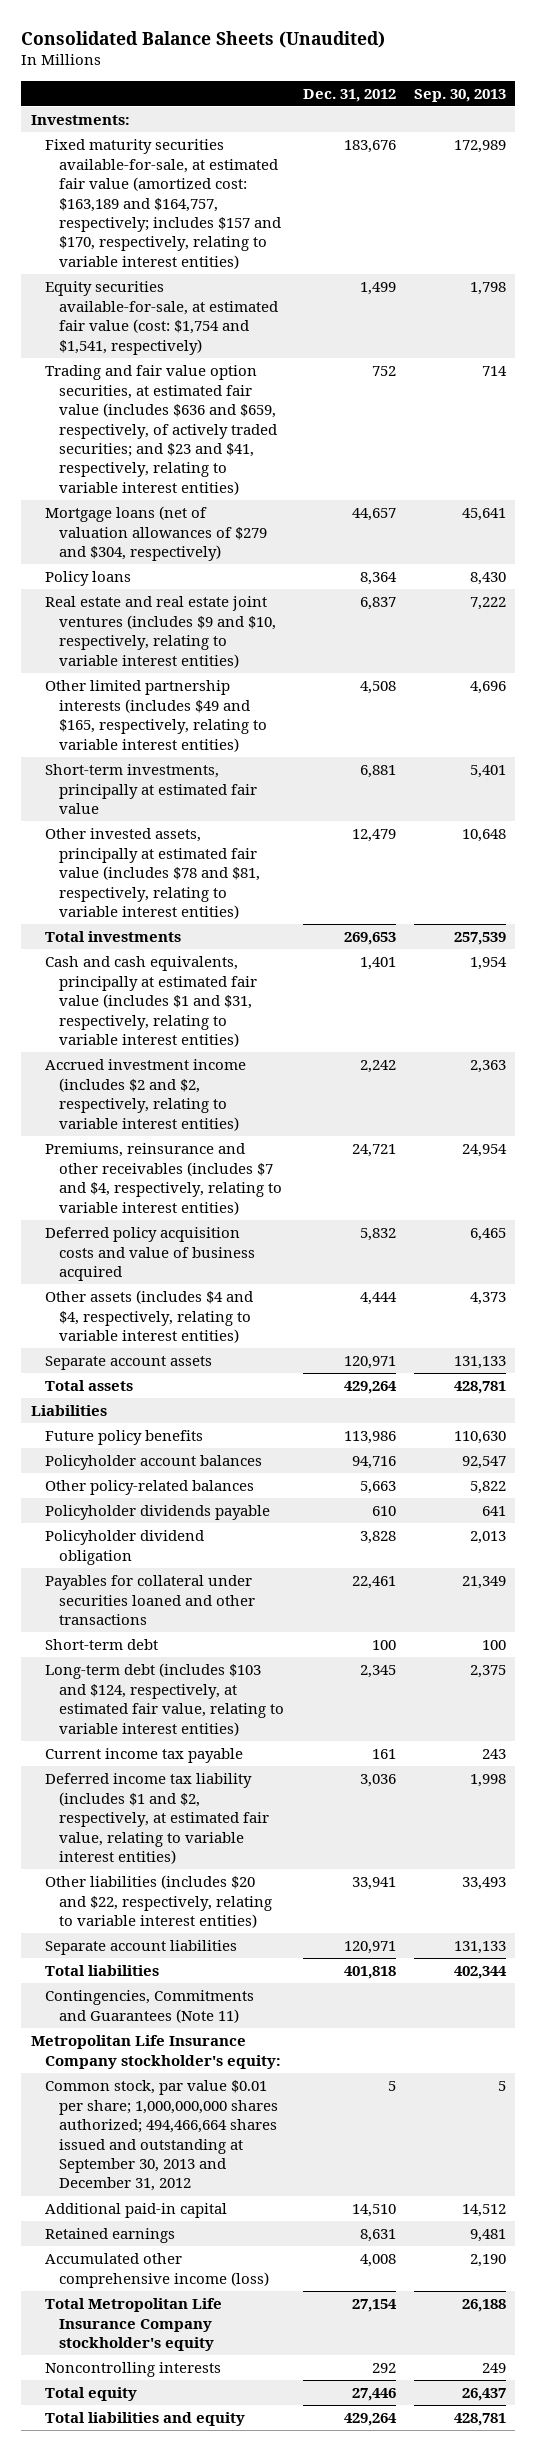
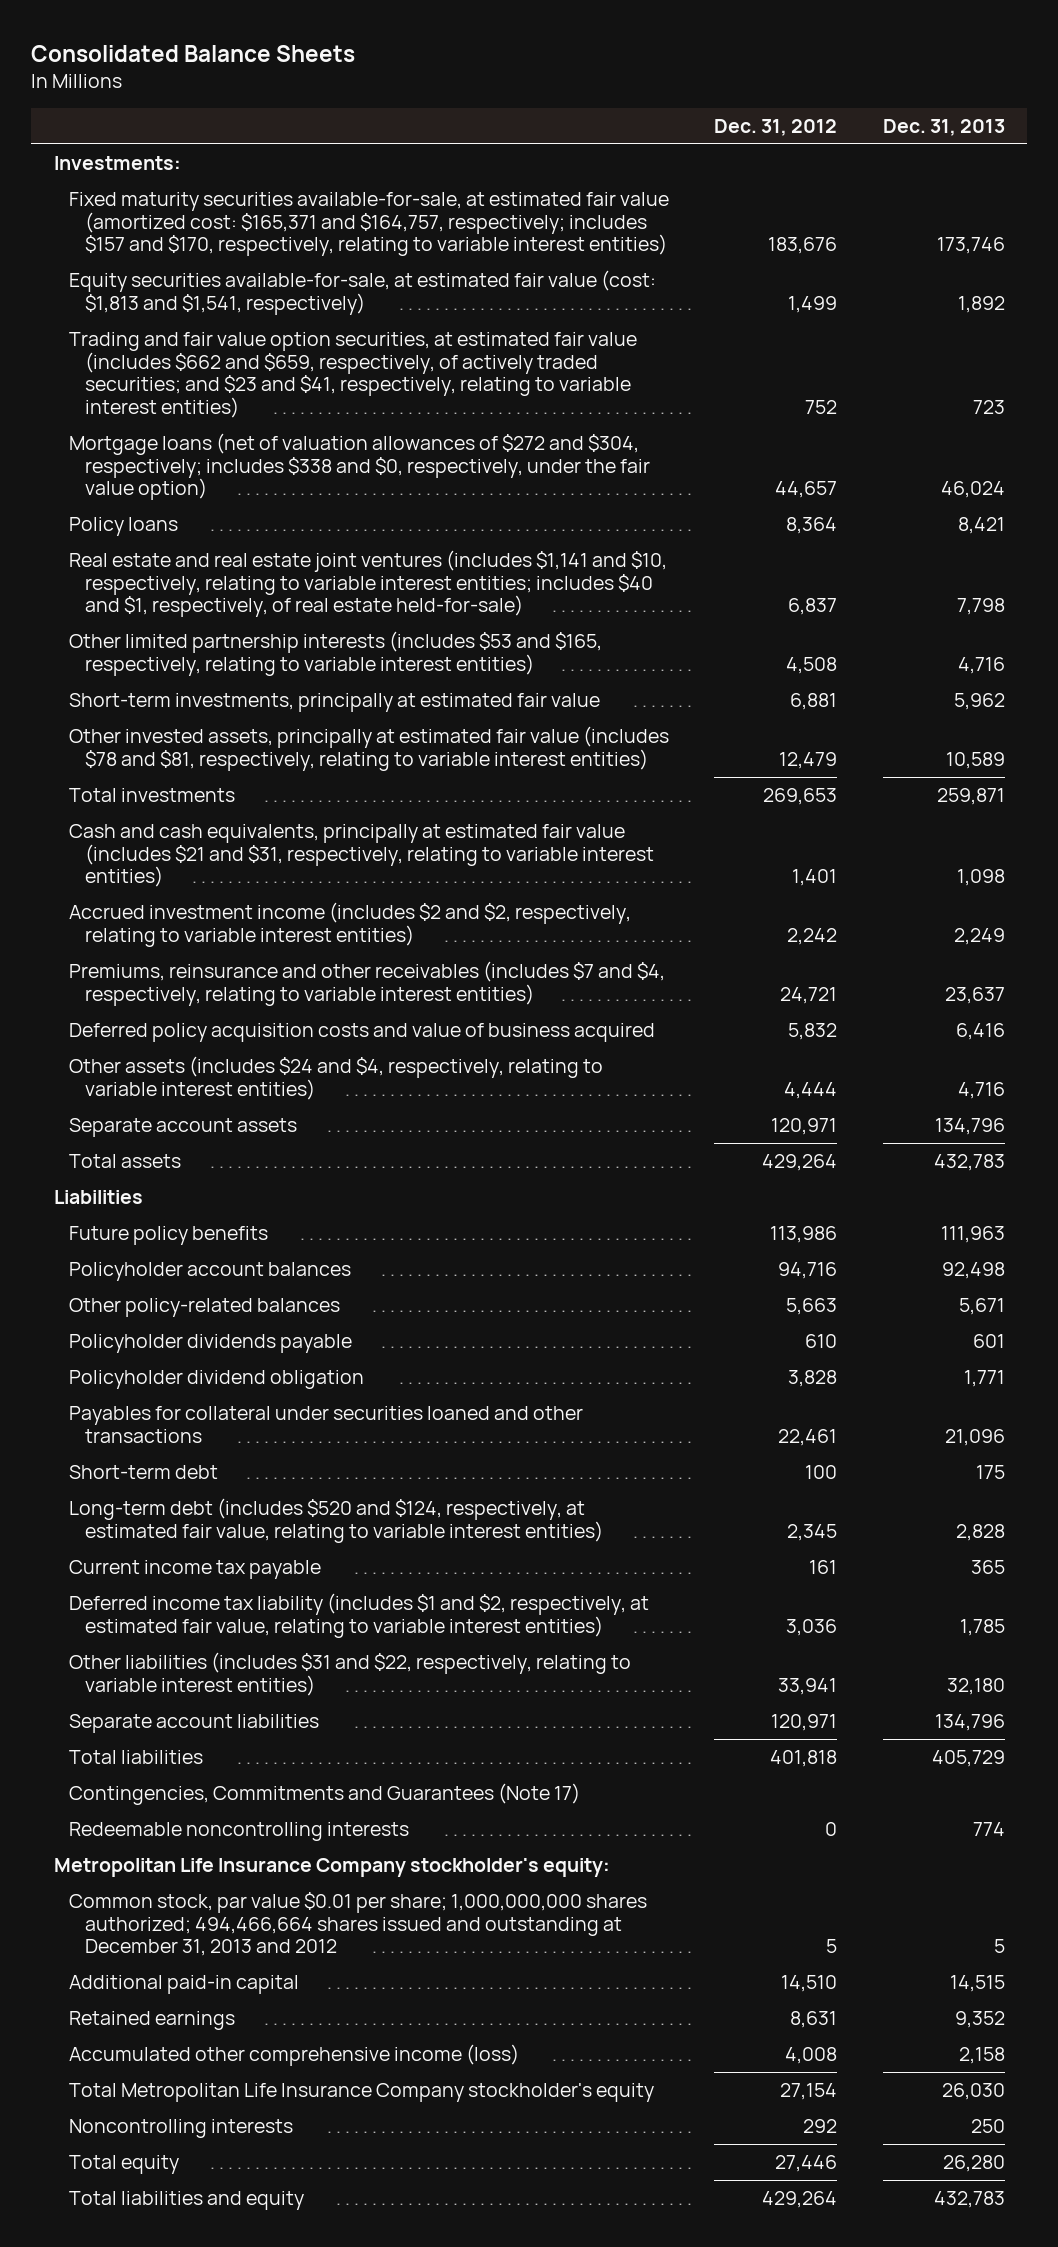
- Consolidated Balance Sheets (Unaudited)
+ Consolidated Balance Sheets
- | Dec. 31, 2012 | Sep. 30, 2013
+ | Dec. 31, 2012 | Dec. 31, 2013
- Fixed maturity securities available-for-sale, at estimated fair value (amortized cost: $163,189 and $164,757, respectively; includes $157 and $170, respectively, relating to variable interest entities) | 183,676 | 172,989
- Equity securities available-for-sale, at estimated fair value (cost: $1,754 and $1,541, respectively) | 1,499 | 1,798
- Trading and fair value option securities, at estimated fair value (includes $636 and $659, respectively, of actively traded securities; and $23 and $41, respectively, relating to variable interest entities) | 752 | 714
- Mortgage loans (net of valuation allowances of $279 and $304, respectively) | 44,657 | 45,641
+ Fixed maturity securities available-for-sale, at estimated fair value (amortized cost: $165,371 and $164,757, respectively; includes $157 and $170, respectively, relating to variable interest entities) | 183,676 | 173,746
+ Equity securities available-for-sale, at estimated fair value (cost: $1,813 and $1,541, respectively) | 1,499 | 1,892
+ Trading and fair value option securities, at estimated fair value (includes $662 and $659, respectively, of actively traded securities; and $23 and $41, respectively, relating to variable interest entities) | 752 | 723
+ Mortgage loans (net of valuation allowances of $272 and $304, respectively; includes $338 and $0, respectively, under the fair value option) | 44,657 | 46,024
- Real estate and real estate joint ventures (includes $9 and $10, respectively, relating to variable interest entities) | 6,837 | 7,222
- Other limited partnership interests (includes $49 and $165, respectively, relating to variable interest entities) | 4,508 | 4,696
+ Real estate and real estate joint ventures (includes $1,141 and $10, respectively, relating to variable interest entities; includes $40 and $1, respectively, of real estate held-for-sale) | 6,837 | 7,798
+ Other limited partnership interests (includes $53 and $165, respectively, relating to variable interest entities) | 4,508 | 4,716
- Cash and cash equivalents, principally at estimated fair value (includes $1 and $31, respectively, relating to variable interest entities) | 1,401 | 1,954
+ Cash and cash equivalents, principally at estimated fair value (includes $21 and $31, respectively, relating to variable interest entities) | 1,401 | 1,098
- Other assets (includes $4 and $4, respectively, relating to variable interest entities) | 4,444 | 4,373
+ Other assets (includes $24 and $4, respectively, relating to variable interest entities) | 4,444 | 4,716
- Long-term debt (includes $103 and $124, respectively, at estimated fair value, relating to variable interest entities) | 2,345 | 2,375
+ Long-term debt (includes $520 and $124, respectively, at estimated fair value, relating to variable interest entities) | 2,345 | 2,828
- Other liabilities (includes $20 and $22, respectively, relating to variable interest entities) | 33,941 | 33,493
+ Other liabilities (includes $31 and $22, respectively, relating to variable interest entities) | 33,941 | 32,180
- Contingencies, Commitments and Guarantees (Note 11)
+ Contingencies, Commitments and Guarantees (Note 17)
+ Redeemable noncontrolling interests | 0 | 774
- Common stock, par value $0.01 per share; 1,000,000,000 shares authorized; 494,466,664 shares issued and outstanding at September 30, 2013 and December 31, 2012 | 5 | 5
+ Common stock, par value $0.01 per share; 1,000,000,000 shares authorized; 494,466,664 shares issued and outstanding at December 31, 2013 and 2012 | 5 | 5

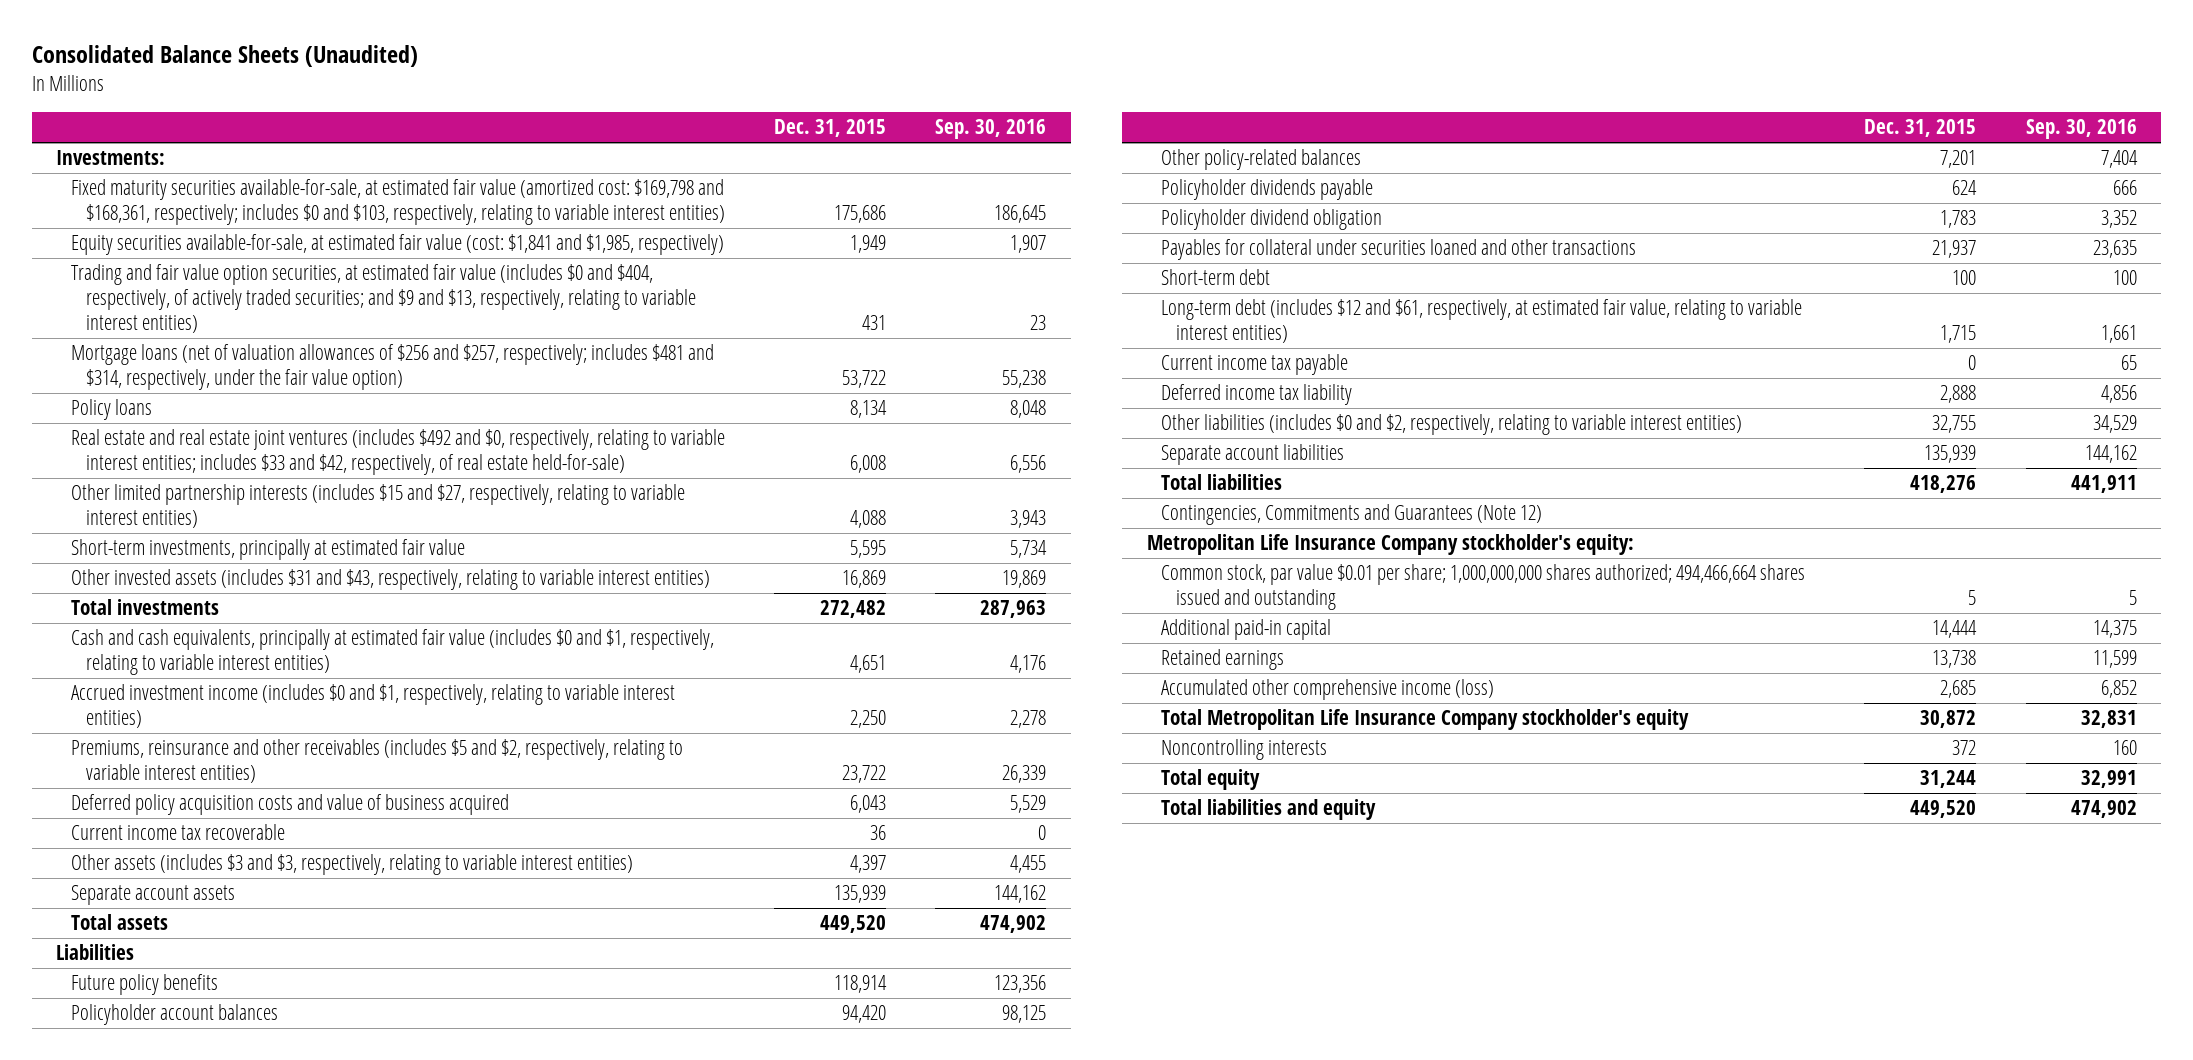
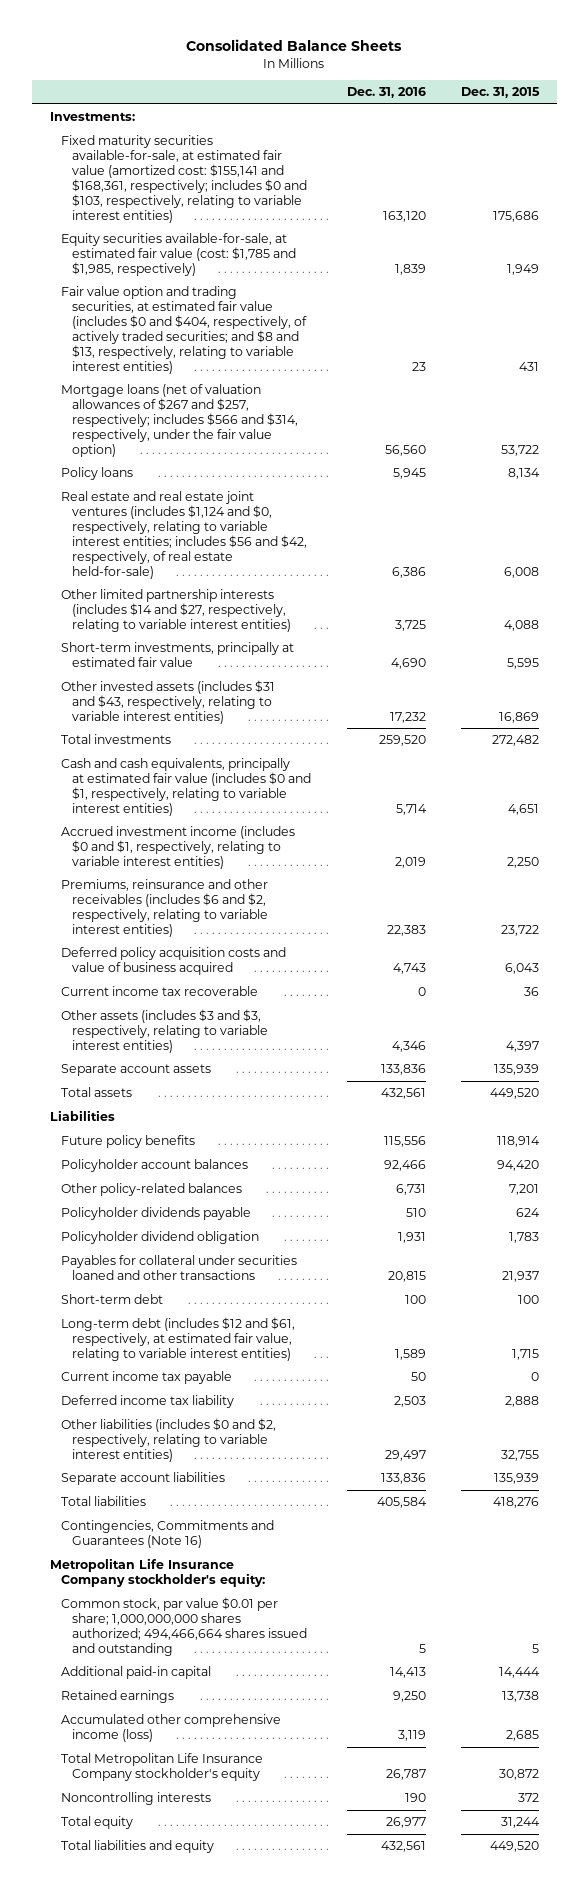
- Consolidated Balance Sheets (Unaudited)
+ Consolidated Balance Sheets
- | Dec. 31, 2015 | Sep. 30, 2016
+ | Dec. 31, 2016 | Dec. 31, 2015
- Fixed maturity securities available-for-sale, at estimated fair value (amortized cost: $169,798 and $168,361, respectively; includes $0 and $103, respectively, relating to variable interest entities) | 175,686 | 186,645
- Equity securities available-for-sale, at estimated fair value (cost: $1,841 and $1,985, respectively) | 1,949 | 1,907
- Trading and fair value option securities, at estimated fair value (includes $0 and $404, respectively, of actively traded securities; and $9 and $13, respectively, relating to variable interest entities) | 431 | 23
- Mortgage loans (net of valuation allowances of $256 and $257, respectively; includes $481 and $314, respectively, under the fair value option) | 53,722 | 55,238
+ Fixed maturity securities available-for-sale, at estimated fair value (amortized cost: $155,141 and $168,361, respectively; includes $0 and $103, respectively, relating to variable interest entities) | 163,120 | 175,686
+ Equity securities available-for-sale, at estimated fair value (cost: $1,785 and $1,985, respectively) | 1,839 | 1,949
+ Fair value option and trading securities, at estimated fair value (includes $0 and $404, respectively, of actively traded securities; and $8 and $13, respectively, relating to variable interest entities) | 23 | 431
+ Mortgage loans (net of valuation allowances of $267 and $257, respectively; includes $566 and $314, respectively, under the fair value option) | 56,560 | 53,722
- Real estate and real estate joint ventures (includes $492 and $0, respectively, relating to variable interest entities; includes $33 and $42, respectively, of real estate held-for-sale) | 6,008 | 6,556
- Other limited partnership interests (includes $15 and $27, respectively, relating to variable interest entities) | 4,088 | 3,943
+ Real estate and real estate joint ventures (includes $1,124 and $0, respectively, relating to variable interest entities; includes $56 and $42, respectively, of real estate held-for-sale) | 6,386 | 6,008
+ Other limited partnership interests (includes $14 and $27, respectively, relating to variable interest entities) | 3,725 | 4,088
- Premiums, reinsurance and other receivables (includes $5 and $2, respectively, relating to variable interest entities) | 23,722 | 26,339
+ Premiums, reinsurance and other receivables (includes $6 and $2, respectively, relating to variable interest entities) | 22,383 | 23,722
- Contingencies, Commitments and Guarantees (Note 12)
+ Contingencies, Commitments and Guarantees (Note 16)

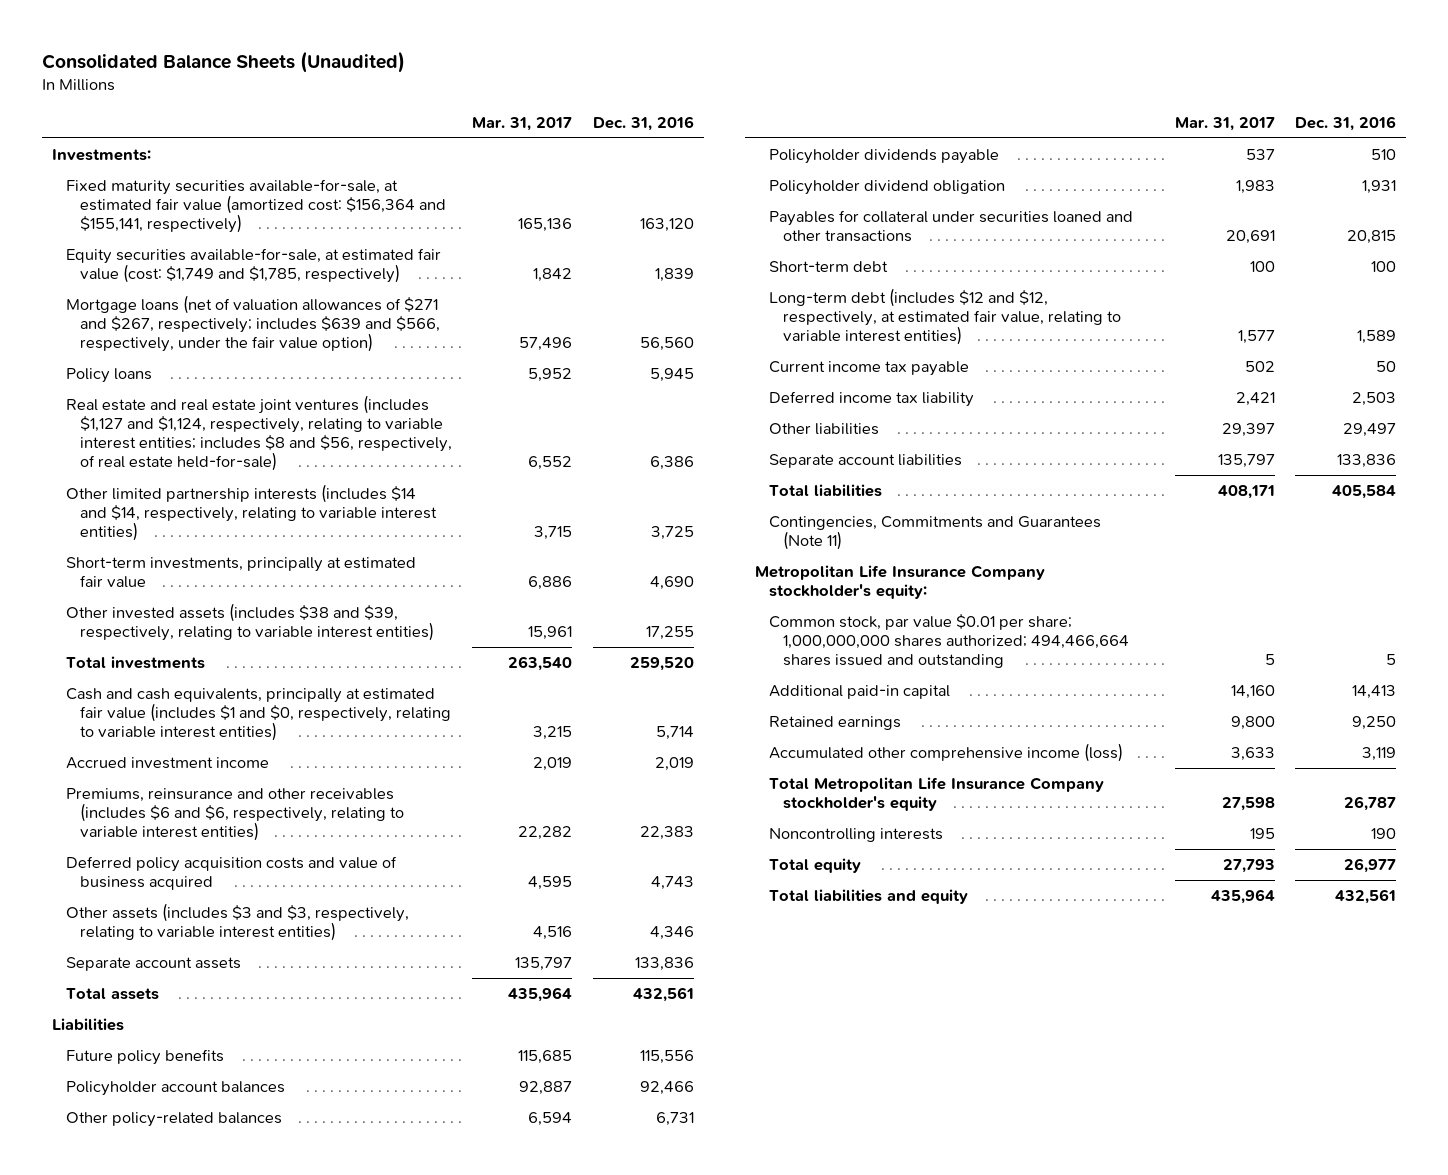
- Consolidated Balance Sheets
+ Consolidated Balance Sheets (Unaudited)
- | Dec. 31, 2016 | Dec. 31, 2015
+ | Mar. 31, 2017 | Dec. 31, 2016
- Fixed maturity securities available-for-sale, at estimated fair value (amortized cost: $155,141 and $168,361, respectively; includes $0 and $103, respectively, relating to variable interest entities) | 163,120 | 175,686
- Equity securities available-for-sale, at estimated fair value (cost: $1,785 and $1,985, respectively) | 1,839 | 1,949
- Fair value option and trading securities, at estimated fair value (includes $0 and $404, respectively, of actively traded securities; and $8 and $13, respectively, relating to variable interest entities) | 23 | 431
- Mortgage loans (net of valuation allowances of $267 and $257, respectively; includes $566 and $314, respectively, under the fair value option) | 56,560 | 53,722
+ Fixed maturity securities available-for-sale, at estimated fair value (amortized cost: $156,364 and $155,141, respectively) | 165,136 | 163,120
+ Equity securities available-for-sale, at estimated fair value (cost: $1,749 and $1,785, respectively) | 1,842 | 1,839
+ Mortgage loans (net of valuation allowances of $271 and $267, respectively; includes $639 and $566, respectively, under the fair value option) | 57,496 | 56,560
- Real estate and real estate joint ventures (includes $1,124 and $0, respectively, relating to variable interest entities; includes $56 and $42, respectively, of real estate held-for-sale) | 6,386 | 6,008
- Other limited partnership interests (includes $14 and $27, respectively, relating to variable interest entities) | 3,725 | 4,088
+ Real estate and real estate joint ventures (includes $1,127 and $1,124, respectively, relating to variable interest entities; includes $8 and $56, respectively, of real estate held-for-sale) | 6,552 | 6,386
+ Other limited partnership interests (includes $14 and $14, respectively, relating to variable interest entities) | 3,715 | 3,725
- Other invested assets (includes $31 and $43, respectively, relating to variable interest entities) | 17,232 | 16,869
+ Other invested assets (includes $38 and $39, respectively, relating to variable interest entities) | 15,961 | 17,255
- Cash and cash equivalents, principally at estimated fair value (includes $0 and $1, respectively, relating to variable interest entities) | 5,714 | 4,651
- Accrued investment income (includes $0 and $1, respectively, relating to variable interest entities) | 2,019 | 2,250
- Premiums, reinsurance and other receivables (includes $6 and $2, respectively, relating to variable interest entities) | 22,383 | 23,722
+ Cash and cash equivalents, principally at estimated fair value (includes $1 and $0, respectively, relating to variable interest entities) | 3,215 | 5,714
+ Accrued investment income | 2,019 | 2,019
+ Premiums, reinsurance and other receivables (includes $6 and $6, respectively, relating to variable interest entities) | 22,282 | 22,383
- Current income tax recoverable | 0 | 36
- Long-term debt (includes $12 and $61, respectively, at estimated fair value, relating to variable interest entities) | 1,589 | 1,715
+ Long-term debt (includes $12 and $12, respectively, at estimated fair value, relating to variable interest entities) | 1,577 | 1,589
- Other liabilities (includes $0 and $2, respectively, relating to variable interest entities) | 29,497 | 32,755
+ Other liabilities | 29,397 | 29,497
- Contingencies, Commitments and Guarantees (Note 16)
+ Contingencies, Commitments and Guarantees (Note 11)

